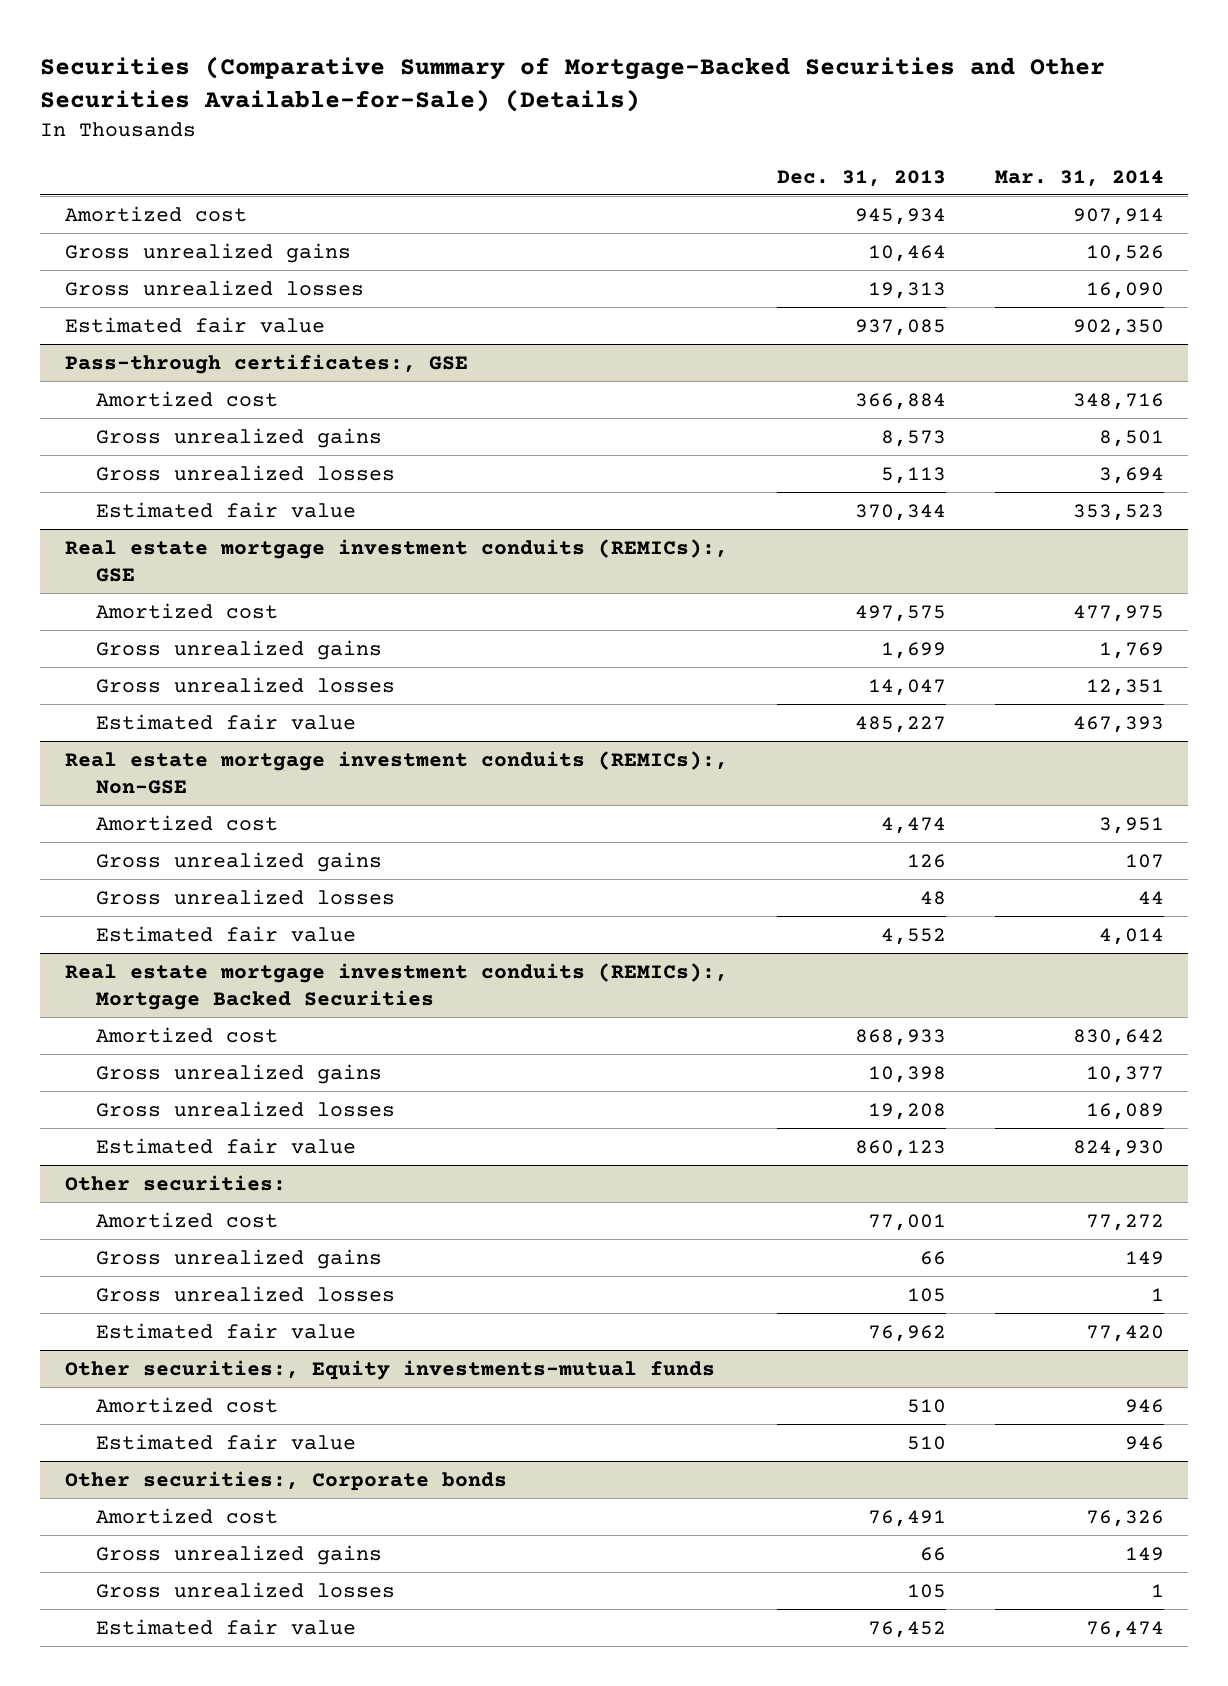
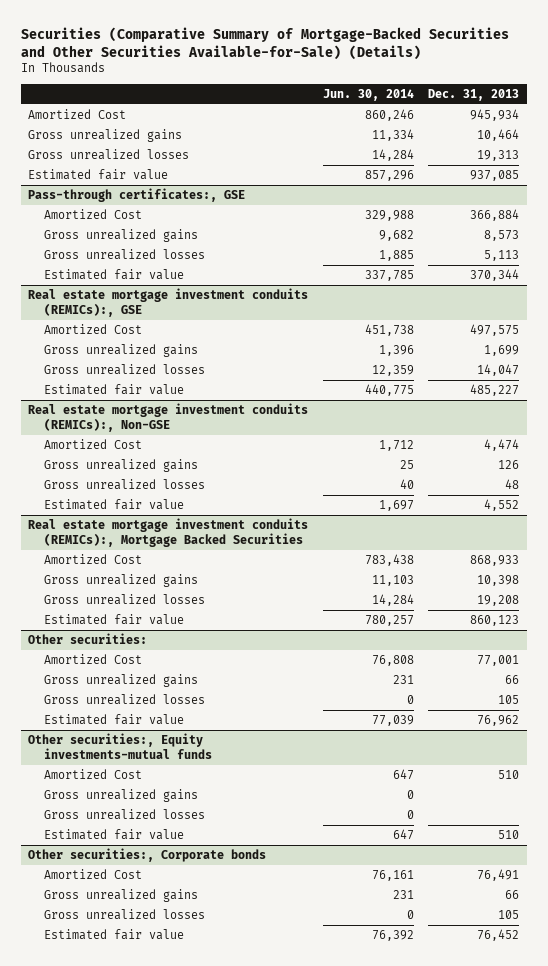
- | Dec. 31, 2013 | Mar. 31, 2014
+ | Jun. 30, 2014 | Dec. 31, 2013
- Amortized cost | 945,934 | 907,914
+ Amortized Cost | 860,246 | 945,934
@ Pass-through certificates:, GSE
- Amortized cost | 366,884 | 348,716
+ Amortized Cost | 329,988 | 366,884
@ Real estate mortgage investment conduits (REMICs):, GSE
- Amortized cost | 497,575 | 477,975
+ Amortized Cost | 451,738 | 497,575
@ Real estate mortgage investment conduits (REMICs):, Non-GSE
- Amortized cost | 4,474 | 3,951
+ Amortized Cost | 1,712 | 4,474
@ Real estate mortgage investment conduits (REMICs):, Mortgage Backed Securities
- Amortized cost | 868,933 | 830,642
+ Amortized Cost | 783,438 | 868,933
@ Other securities:
- Amortized cost | 77,001 | 77,272
+ Amortized Cost | 76,808 | 77,001
@ Other securities:, Equity investments-mutual funds
- Amortized cost | 510 | 946
+ Amortized Cost | 647 | 510
+ Gross unrealized gains | 0 |
+ Gross unrealized losses | 0 |
@ Other securities:, Corporate bonds
- Amortized cost | 76,491 | 76,326
+ Amortized Cost | 76,161 | 76,491

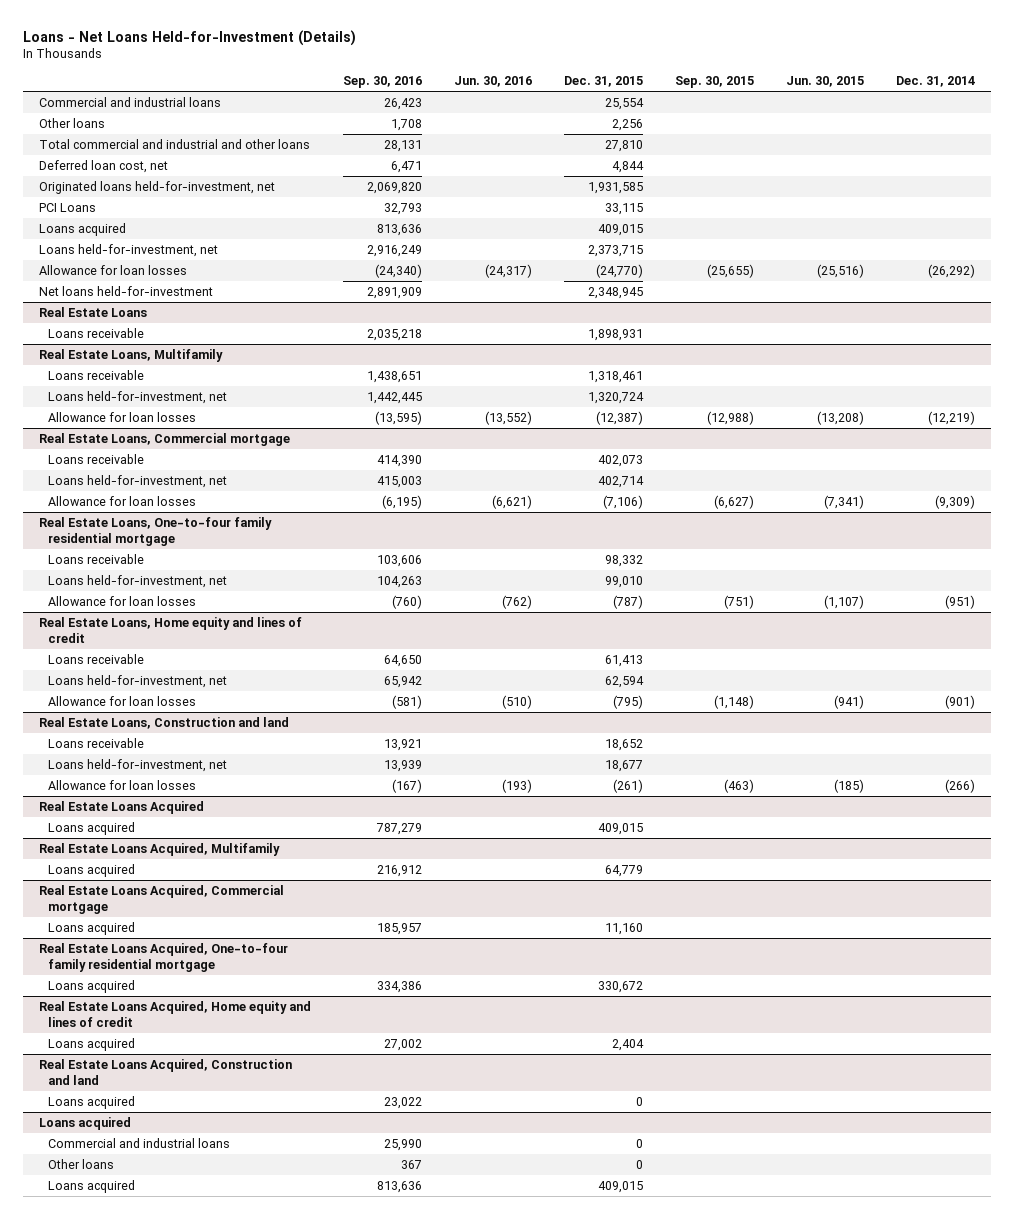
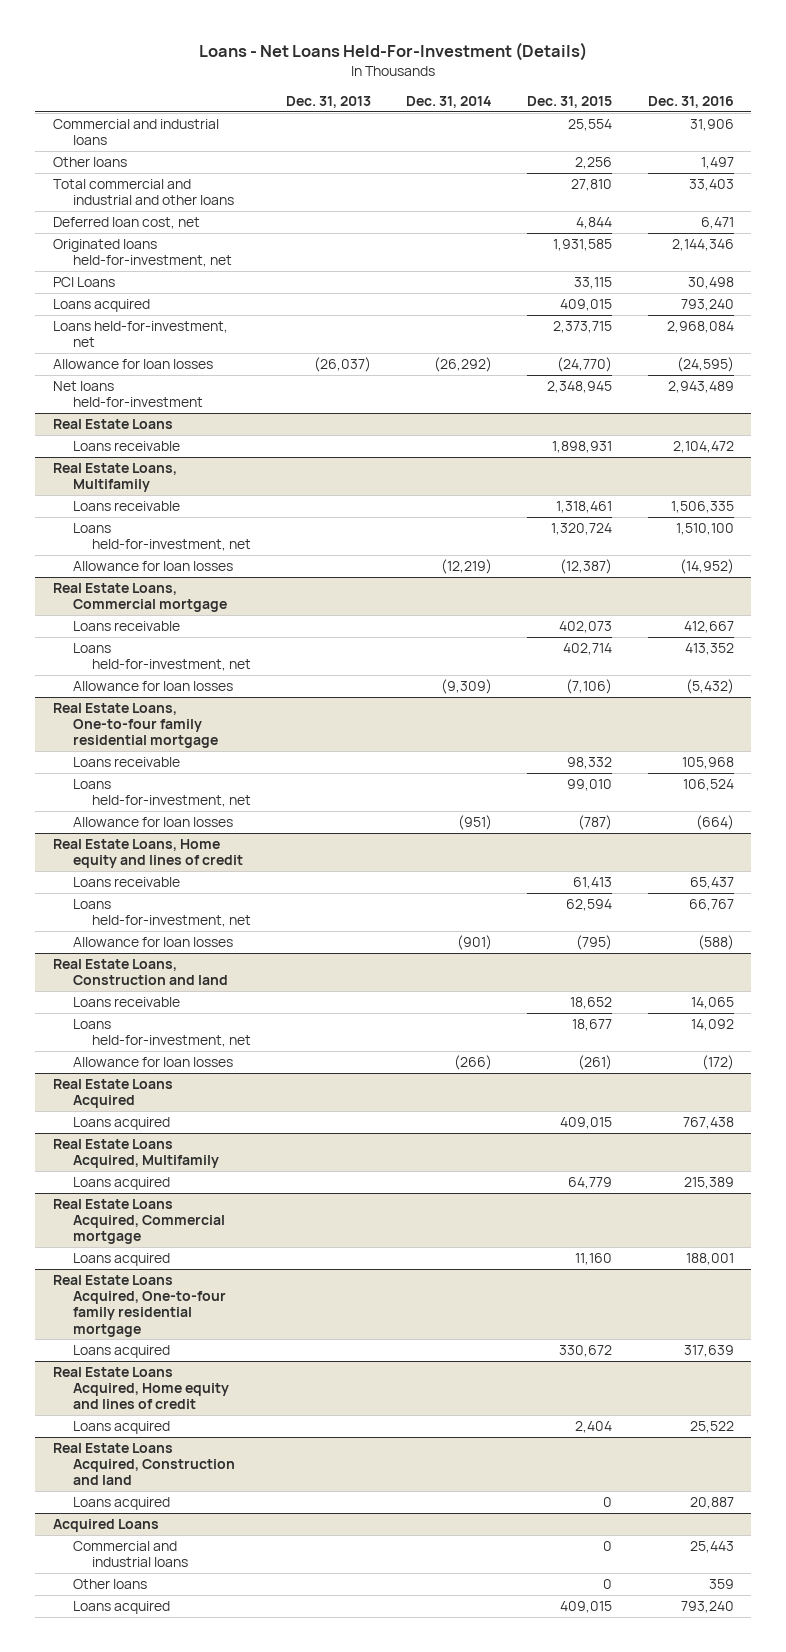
- Loans - Net Loans Held-for-Investment (Details)
+ Loans - Net Loans Held-For-Investment (Details)
- | Sep. 30, 2016 | Jun. 30, 2016 | Dec. 31, 2015 | Sep. 30, 2015 | Jun. 30, 2015 | Dec. 31, 2014
+ | Dec. 31, 2013 | Dec. 31, 2014 | Dec. 31, 2015 | Dec. 31, 2016
- Loans acquired
+ Acquired Loans

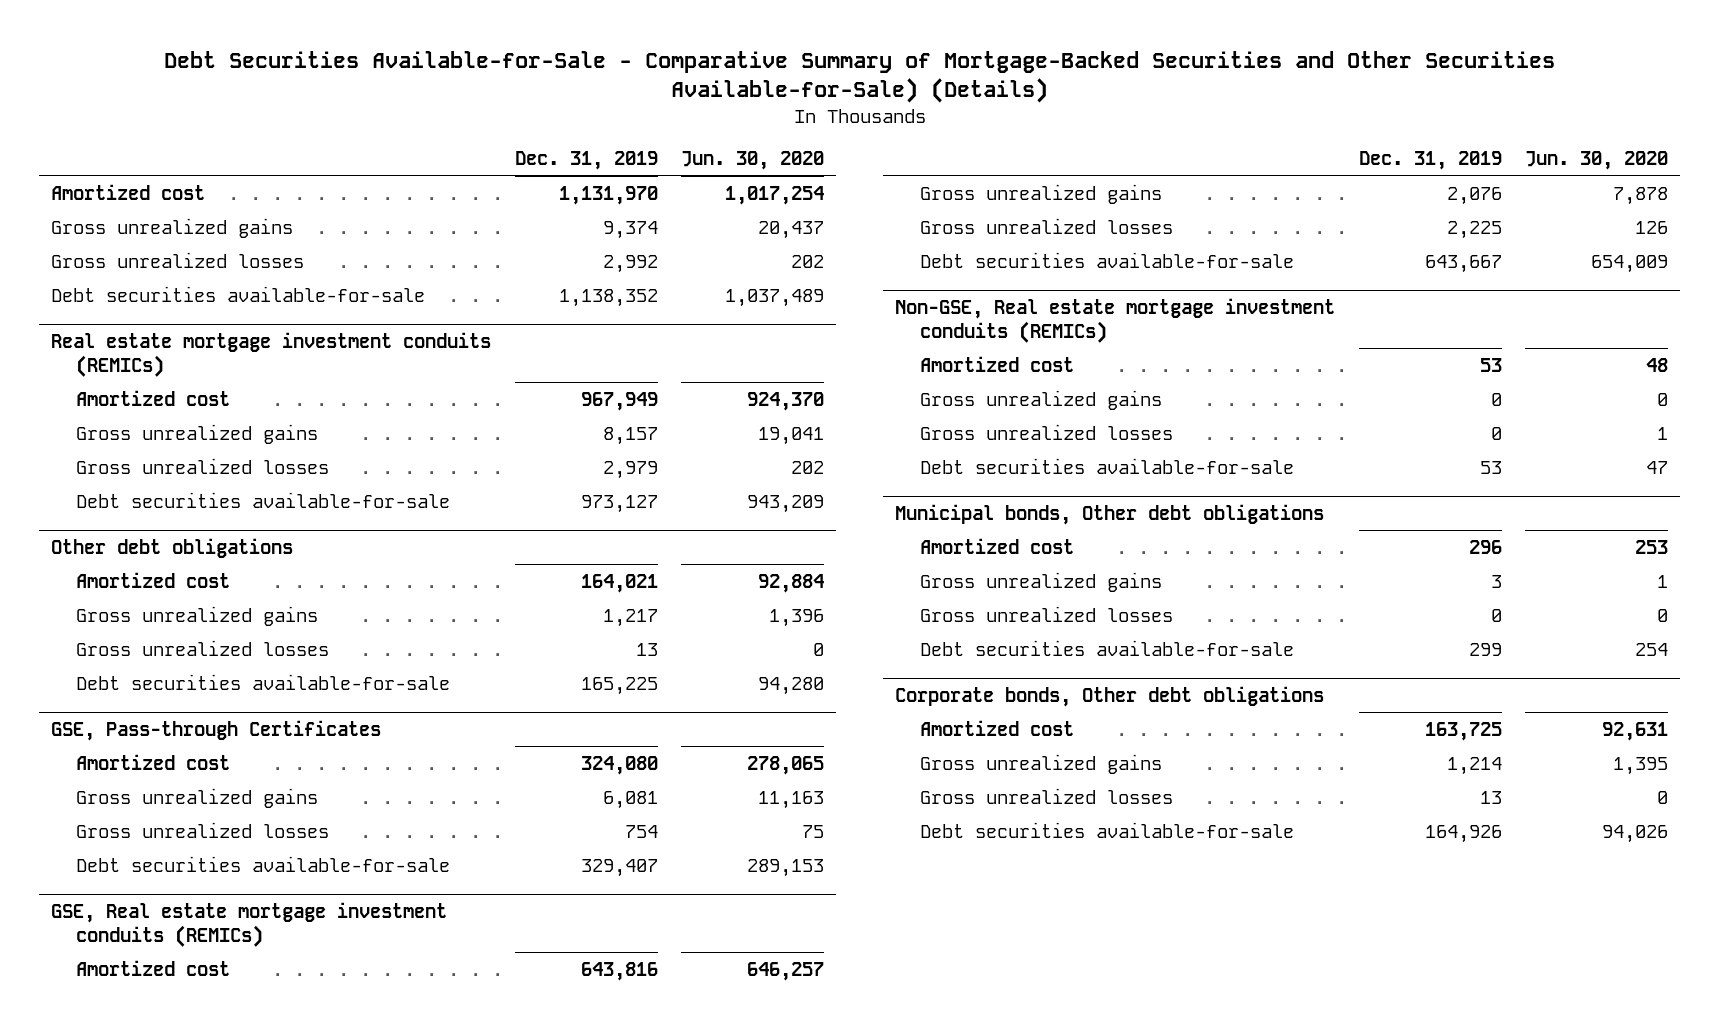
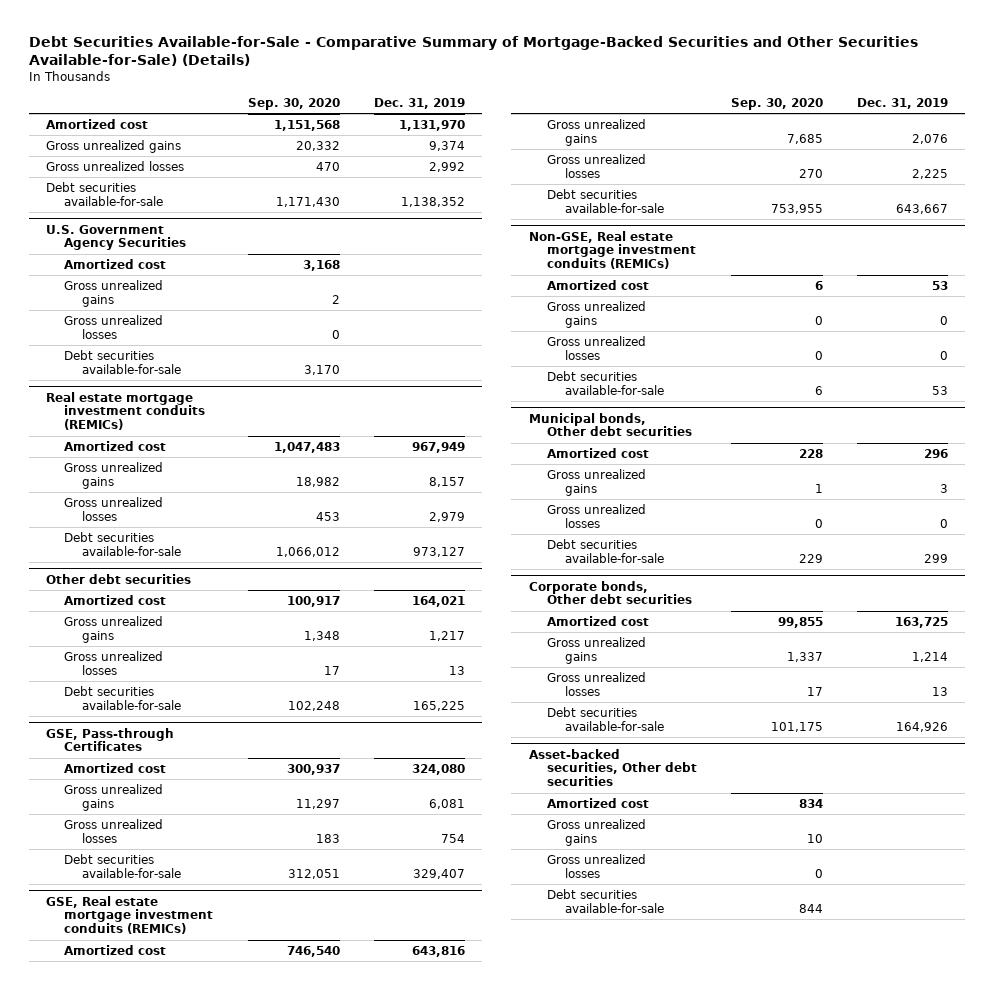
- | Dec. 31, 2019 | Jun. 30, 2020
+ | Sep. 30, 2020 | Dec. 31, 2019
+ U.S. Government Agency Securities
+ Amortized cost | 3,168 |
+ Gross unrealized gains | 2 |
+ Gross unrealized losses | 0 |
+ Debt securities available-for-sale | 3,170 |
- Other debt obligations
+ Other debt securities
- Municipal bonds, Other debt obligations
+ Municipal bonds, Other debt securities
- Corporate bonds, Other debt obligations
+ Corporate bonds, Other debt securities
+ Asset-backed securities, Other debt securities
+ Amortized cost | 834 |
+ Gross unrealized gains | 10 |
+ Gross unrealized losses | 0 |
+ Debt securities available-for-sale | 844 |

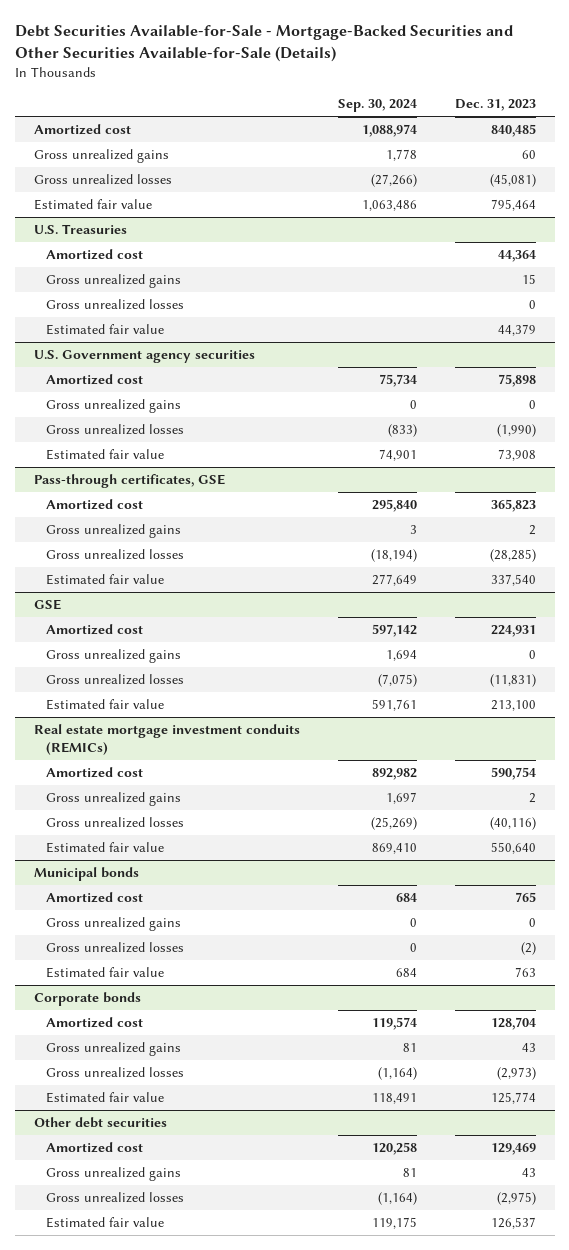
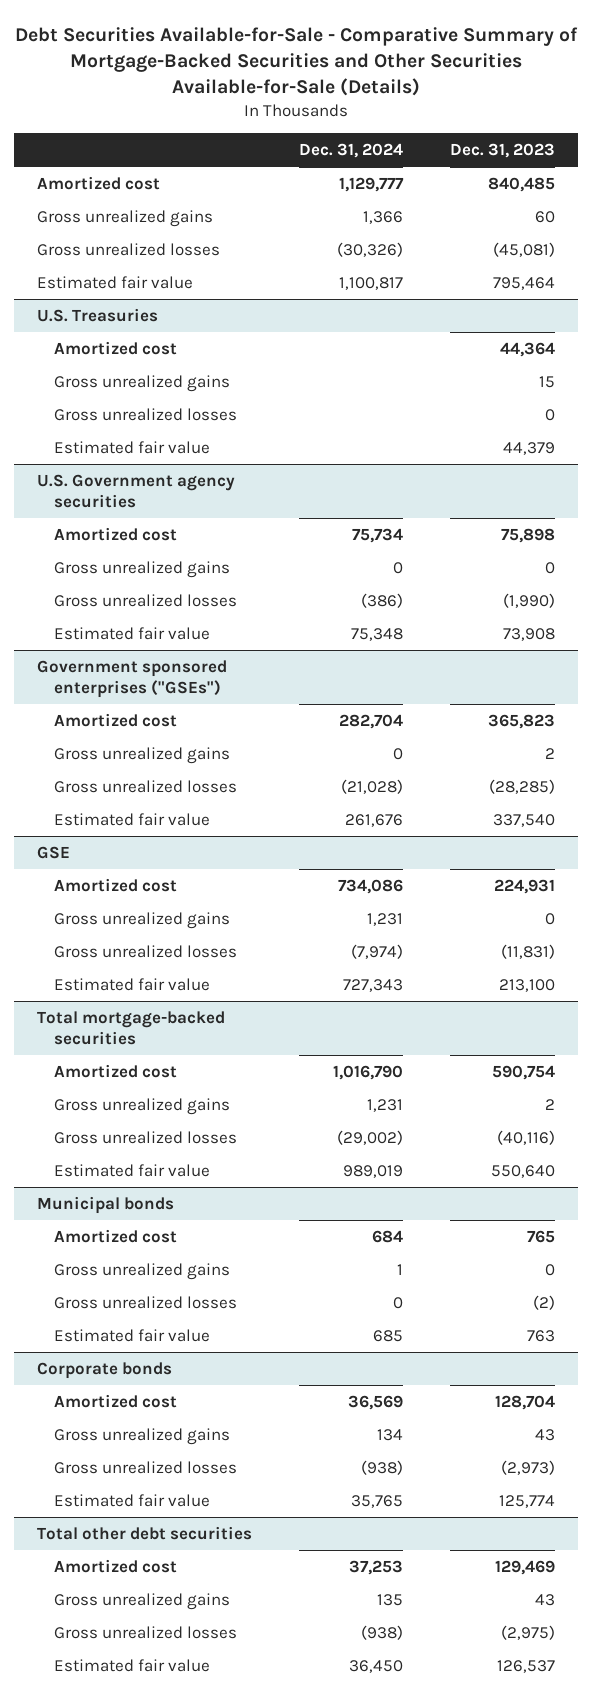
- Debt Securities Available-for-Sale - Mortgage-Backed Securities and Other Securities Available-for-Sale (Details)
+ Debt Securities Available-for-Sale - Comparative Summary of Mortgage-Backed Securities and Other Securities Available-for-Sale (Details)
- | Sep. 30, 2024 | Dec. 31, 2023
+ | Dec. 31, 2024 | Dec. 31, 2023
- Pass-through certificates, GSE
+ Government sponsored enterprises ("GSEs")
- Real estate mortgage investment conduits (REMICs)
+ Total mortgage-backed securities
- Other debt securities
+ Total other debt securities

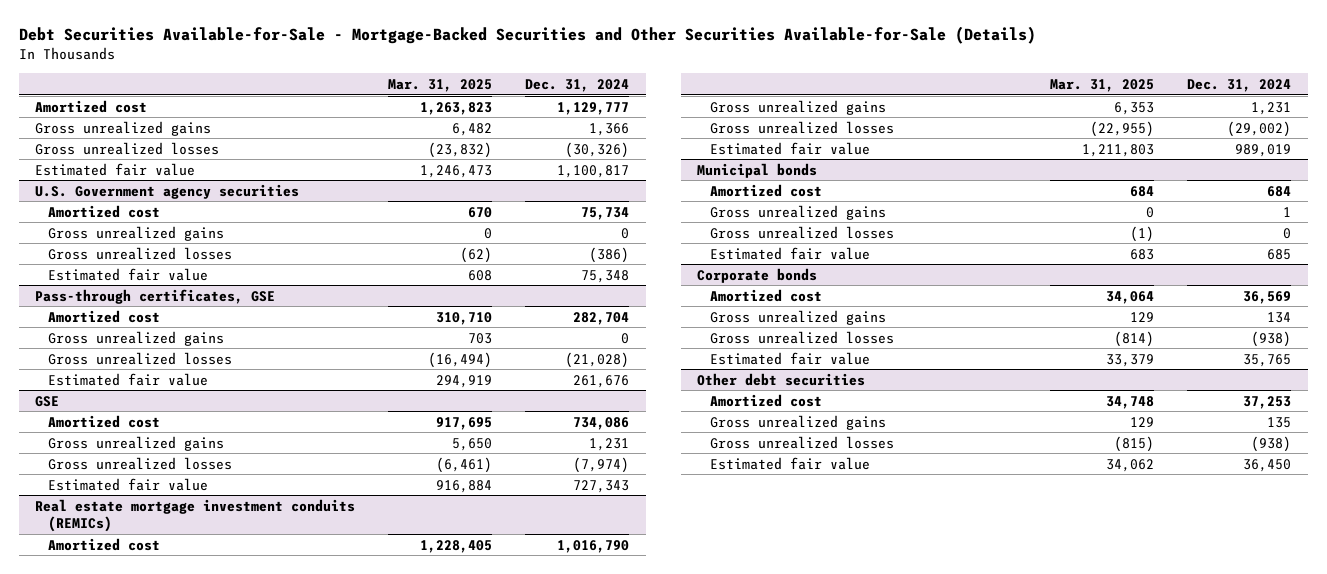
- Debt Securities Available-for-Sale - Comparative Summary of Mortgage-Backed Securities and Other Securities Available-for-Sale (Details)
+ Debt Securities Available-for-Sale - Mortgage-Backed Securities and Other Securities Available-for-Sale (Details)
- | Dec. 31, 2024 | Dec. 31, 2023
+ | Mar. 31, 2025 | Dec. 31, 2024
- U.S. Treasuries
- Amortized cost | | 44,364
- Gross unrealized gains | | 15
- Gross unrealized losses | | 0
- Estimated fair value | | 44,379
- Government sponsored enterprises ("GSEs")
+ Pass-through certificates, GSE
- Total mortgage-backed securities
+ Real estate mortgage investment conduits (REMICs)
- Total other debt securities
+ Other debt securities

